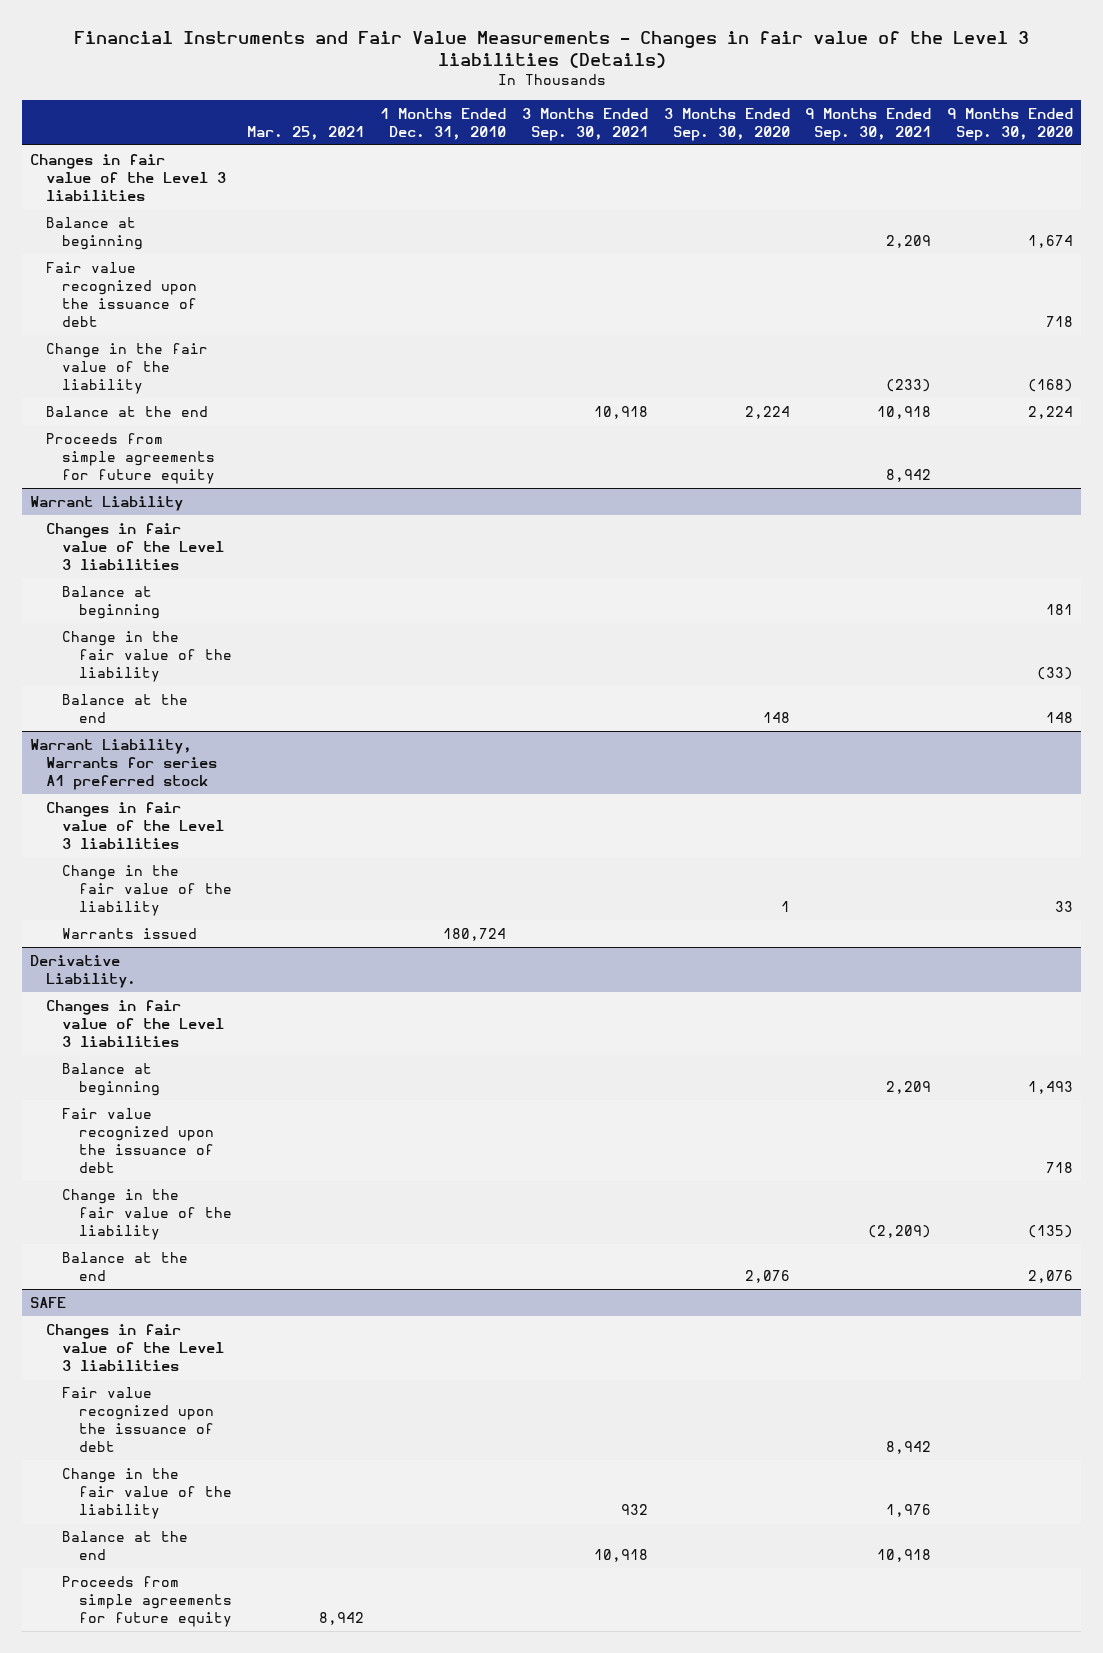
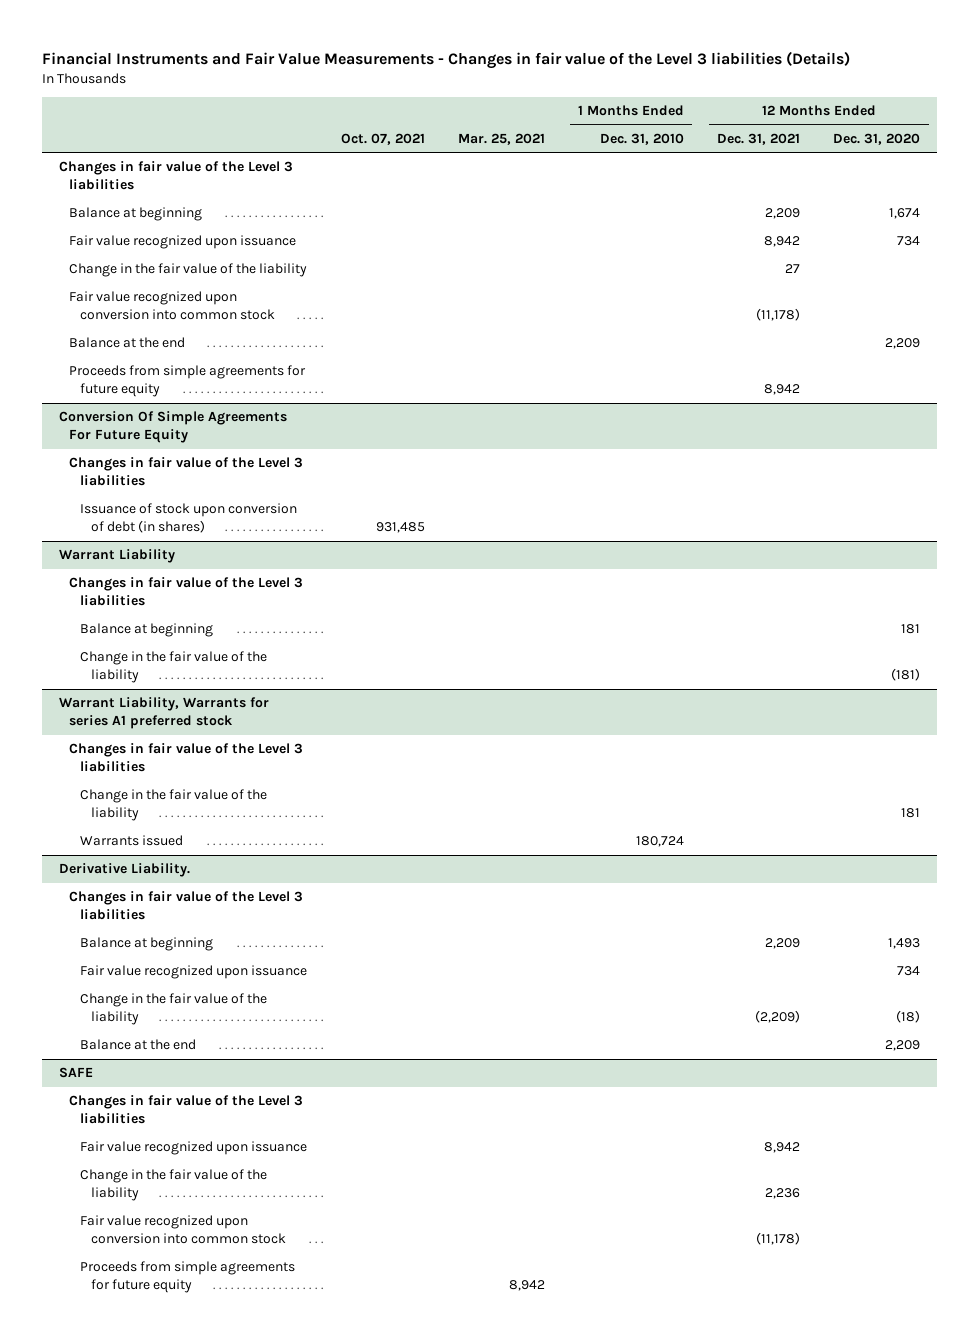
- | Mar. 25, 2021 | 1 Months Ended Dec. 31, 2010 | 3 Months Ended Sep. 30, 2021 | 3 Months Ended Sep. 30, 2020 | 9 Months Ended Sep. 30, 2021 | 9 Months Ended Sep. 30, 2020
+ | Oct. 07, 2021 | Mar. 25, 2021 | 1 Months Ended Dec. 31, 2010 | 12 Months Ended Dec. 31, 2021 | 12 Months Ended Dec. 31, 2020
- Fair value recognized upon the issuance of debt | | | | | | 718
+ Fair value recognized upon issuance | | | | 8,942 | 734
+ Fair value recognized upon conversion into common stock | | | | (11,178) |
+ Conversion Of Simple Agreements For Future Equity
+ Changes in fair value of the Level 3 liabilities
+ Issuance of stock upon conversion of debt (in shares) | 931,485 | | | |
@ Warrant Liability
- Balance at the end | | | | 148 | | 148
@ Derivative Liability.
- Fair value recognized upon the issuance of debt | | | | | | 718
+ Fair value recognized upon issuance | | | | | 734
@ SAFE
- Fair value recognized upon the issuance of debt | | | | | 8,942 |
+ Fair value recognized upon issuance | | | | 8,942 |
- Balance at the end | | | 10,918 | | 10,918 |
+ Fair value recognized upon conversion into common stock | | | | (11,178) |

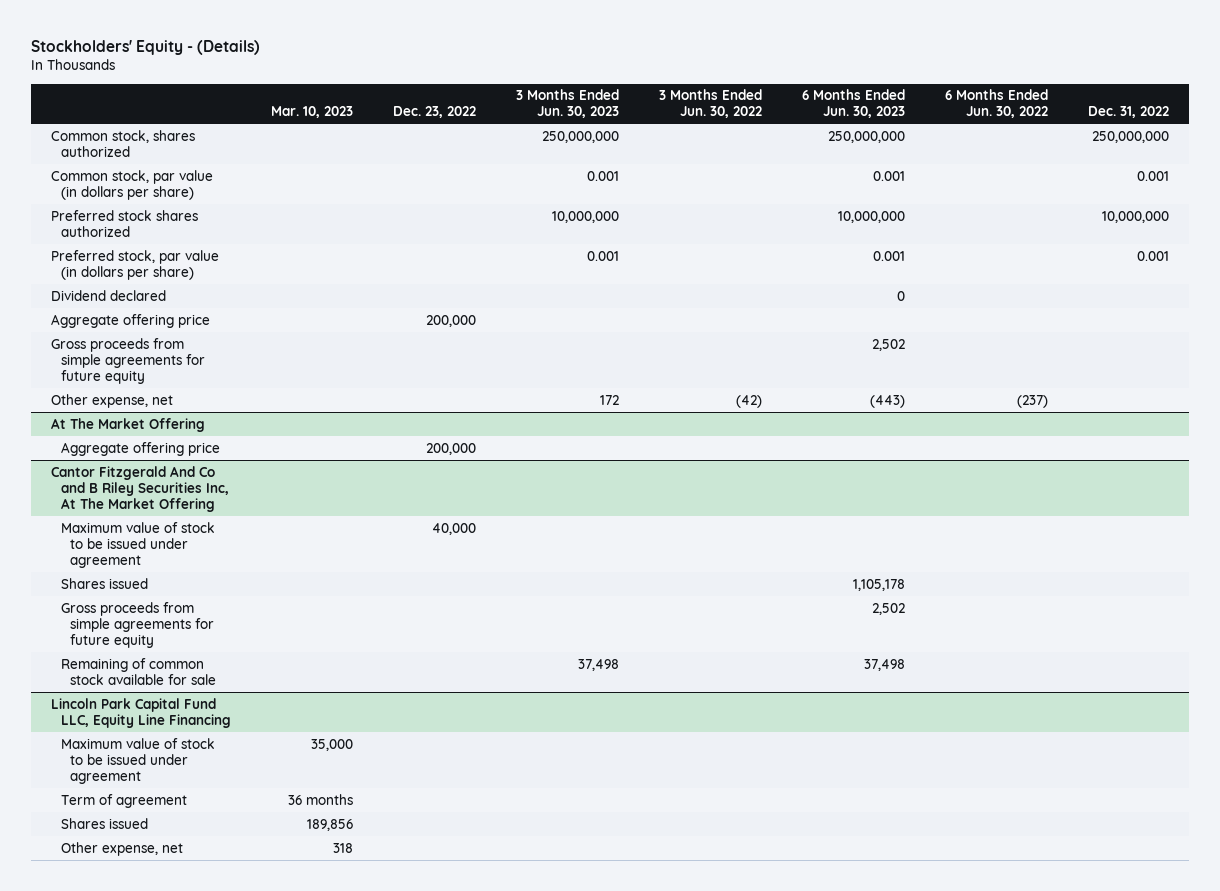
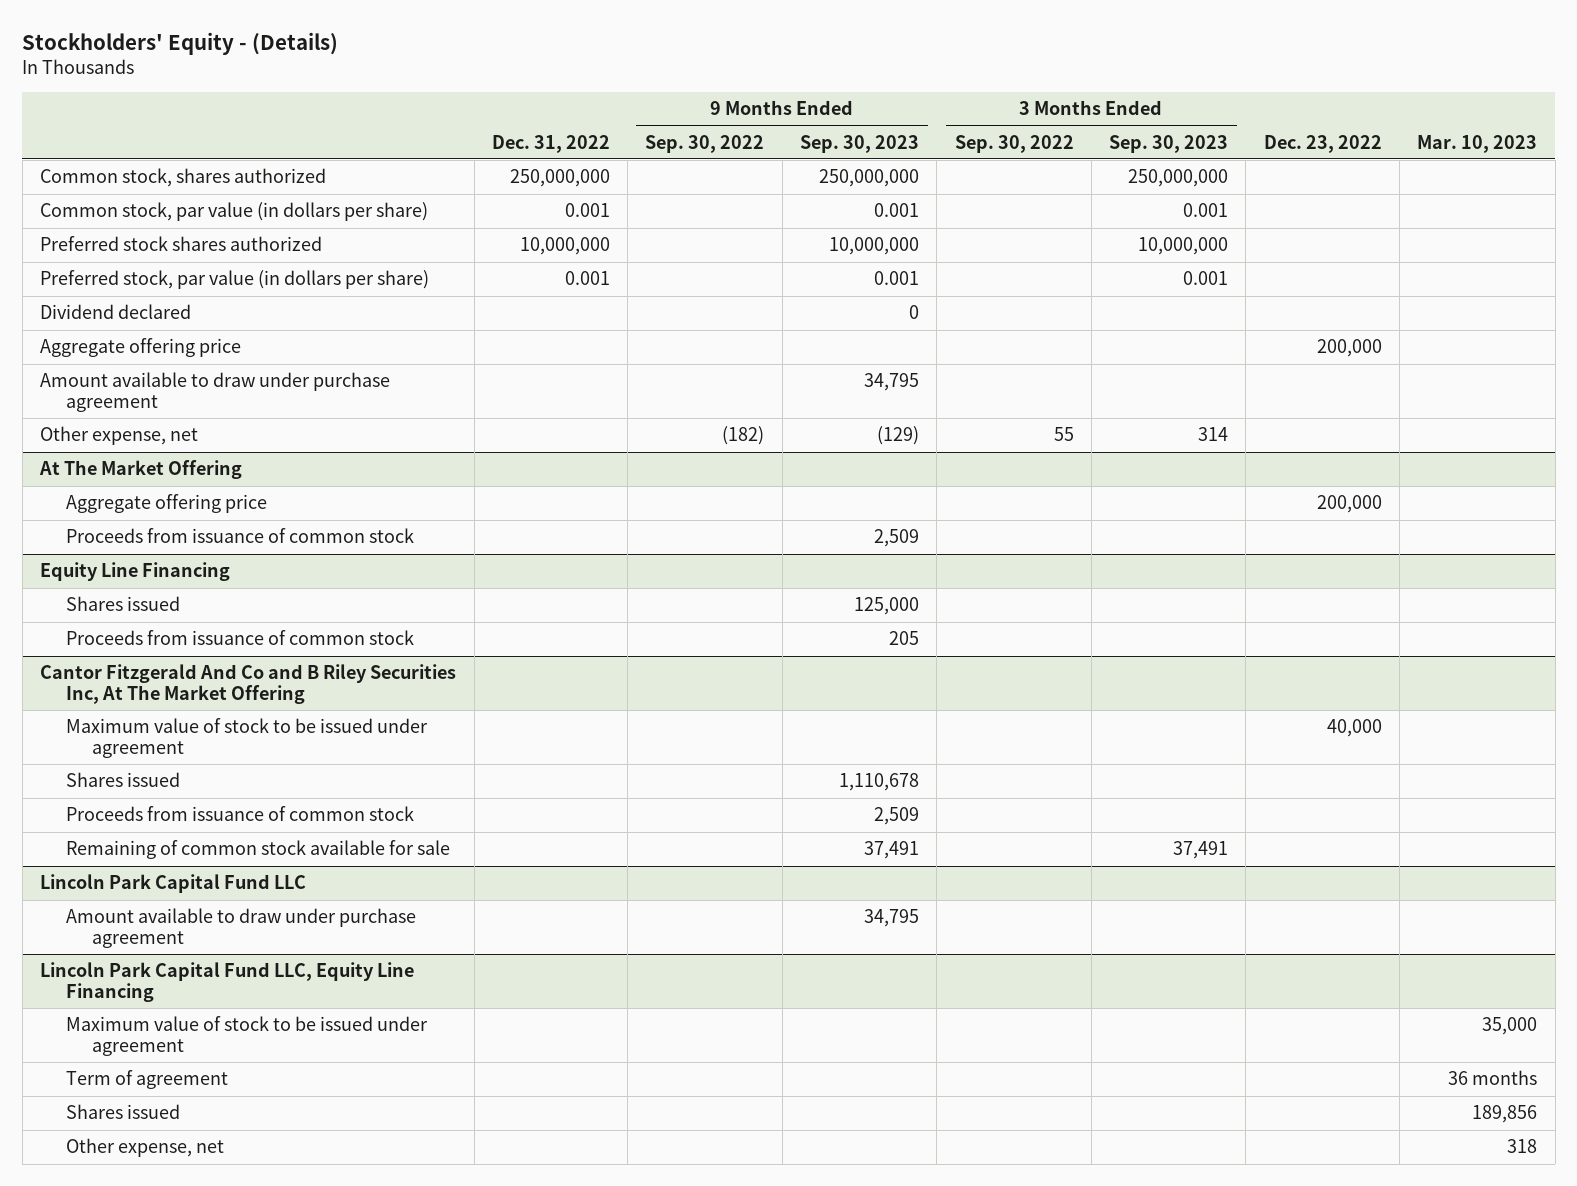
- | Mar. 10, 2023 | Dec. 23, 2022 | 3 Months Ended Jun. 30, 2023 | 3 Months Ended Jun. 30, 2022 | 6 Months Ended Jun. 30, 2023 | 6 Months Ended Jun. 30, 2022 | Dec. 31, 2022
+ | Dec. 31, 2022 | 9 Months Ended Sep. 30, 2022 | 9 Months Ended Sep. 30, 2023 | 3 Months Ended Sep. 30, 2022 | 3 Months Ended Sep. 30, 2023 | Dec. 23, 2022 | Mar. 10, 2023
- Gross proceeds from simple agreements for future equity | | | | | 2,502 | |
+ Amount available to draw under purchase agreement | | | 34,795 | | | |
@ At The Market Offering
+ Proceeds from issuance of common stock | | | 2,509 | | | |
+ Equity Line Financing
+ Shares issued | | | 125,000 | | | |
+ Proceeds from issuance of common stock | | | 205 | | | |
@ Cantor Fitzgerald And Co and B Riley Securities Inc, At The Market Offering
- Gross proceeds from simple agreements for future equity | | | | | 2,502 | |
+ Proceeds from issuance of common stock | | | 2,509 | | | |
+ Lincoln Park Capital Fund LLC
+ Amount available to draw under purchase agreement | | | 34,795 | | | |

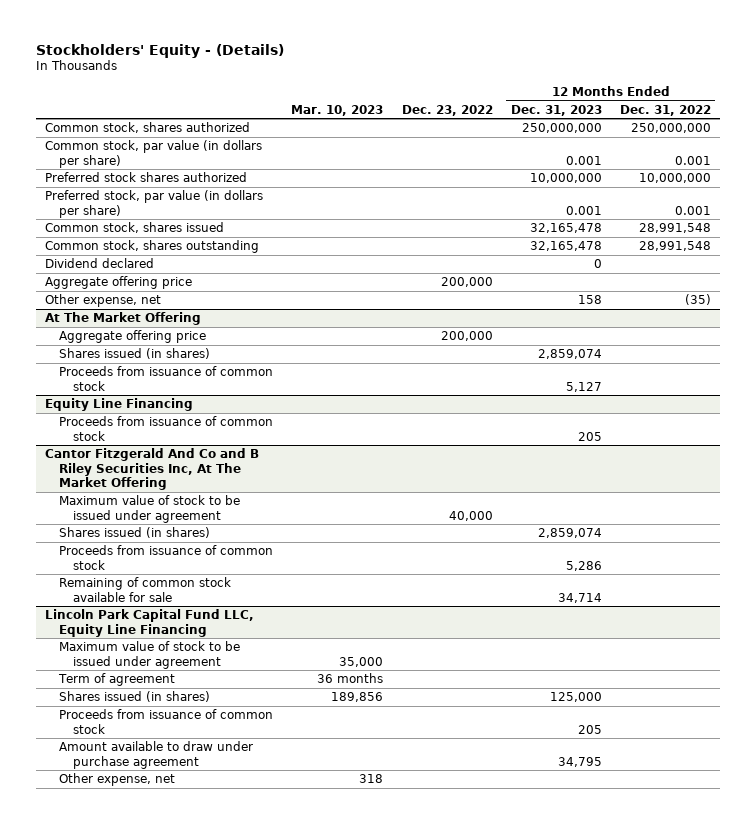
- | Dec. 31, 2022 | 9 Months Ended Sep. 30, 2022 | 9 Months Ended Sep. 30, 2023 | 3 Months Ended Sep. 30, 2022 | 3 Months Ended Sep. 30, 2023 | Dec. 23, 2022 | Mar. 10, 2023
+ | Mar. 10, 2023 | Dec. 23, 2022 | 12 Months Ended Dec. 31, 2023 | 12 Months Ended Dec. 31, 2022
+ Common stock, shares issued | | | 32,165,478 | 28,991,548
+ Common stock, shares outstanding | | | 32,165,478 | 28,991,548
- Amount available to draw under purchase agreement | | | 34,795 | | | |
@ At The Market Offering
+ Shares issued (in shares) | | | 2,859,074 |
@ Equity Line Financing
- Shares issued | | | 125,000 | | | |
@ Cantor Fitzgerald And Co and B Riley Securities Inc, At The Market Offering
- Shares issued | | | 1,110,678 | | | |
+ Shares issued (in shares) | | | 2,859,074 |
- Lincoln Park Capital Fund LLC
- Amount available to draw under purchase agreement | | | 34,795 | | | |
@ Lincoln Park Capital Fund LLC, Equity Line Financing
- Shares issued | | | | | | | 189,856
+ Shares issued (in shares) | 189,856 | | 125,000 |
+ Proceeds from issuance of common stock | | | 205 |
+ Amount available to draw under purchase agreement | | | 34,795 |

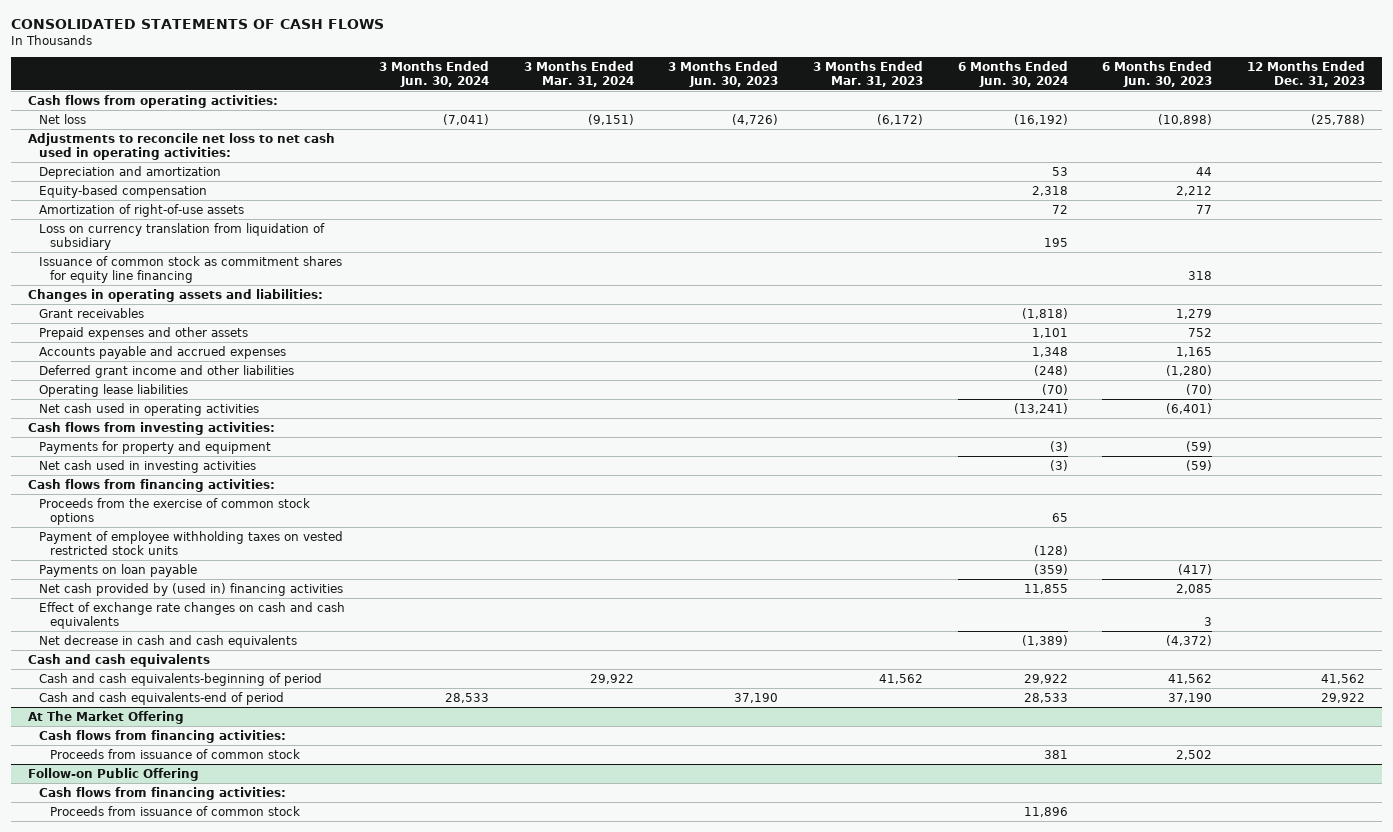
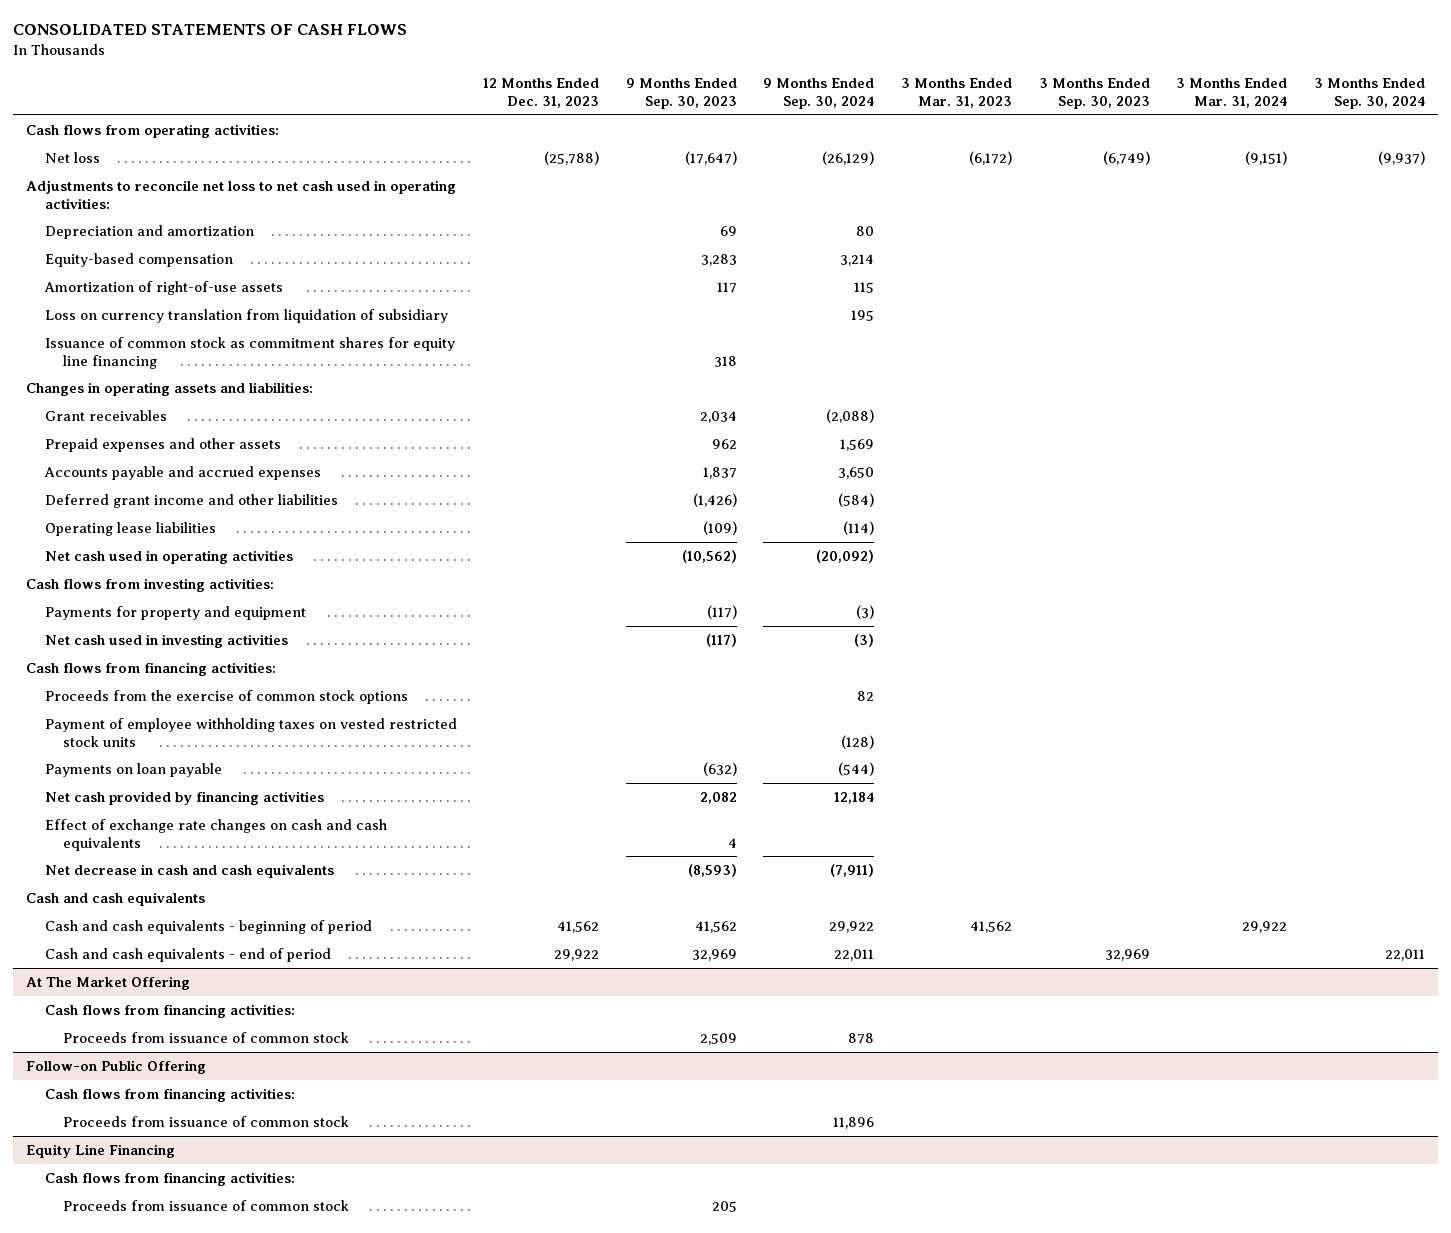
- | 3 Months Ended Jun. 30, 2024 | 3 Months Ended Mar. 31, 2024 | 3 Months Ended Jun. 30, 2023 | 3 Months Ended Mar. 31, 2023 | 6 Months Ended Jun. 30, 2024 | 6 Months Ended Jun. 30, 2023 | 12 Months Ended Dec. 31, 2023
+ | 12 Months Ended Dec. 31, 2023 | 9 Months Ended Sep. 30, 2023 | 9 Months Ended Sep. 30, 2024 | 3 Months Ended Mar. 31, 2023 | 3 Months Ended Sep. 30, 2023 | 3 Months Ended Mar. 31, 2024 | 3 Months Ended Sep. 30, 2024
- Net cash provided by (used in) financing activities | | | | | 11,855 | 2,085 |
+ Net cash provided by financing activities | | 2,082 | 12,184 | | | |
- Cash and cash equivalents-beginning of period | | 29,922 | | 41,562 | 29,922 | 41,562 | 41,562
- Cash and cash equivalents-end of period | 28,533 | | 37,190 | | 28,533 | 37,190 | 29,922
+ Cash and cash equivalents - beginning of period | 41,562 | 41,562 | 29,922 | 41,562 | | 29,922 |
+ Cash and cash equivalents - end of period | 29,922 | 32,969 | 22,011 | | 32,969 | | 22,011
+ Equity Line Financing
+ Cash flows from financing activities:
+ Proceeds from issuance of common stock | | 205 | | | | |

